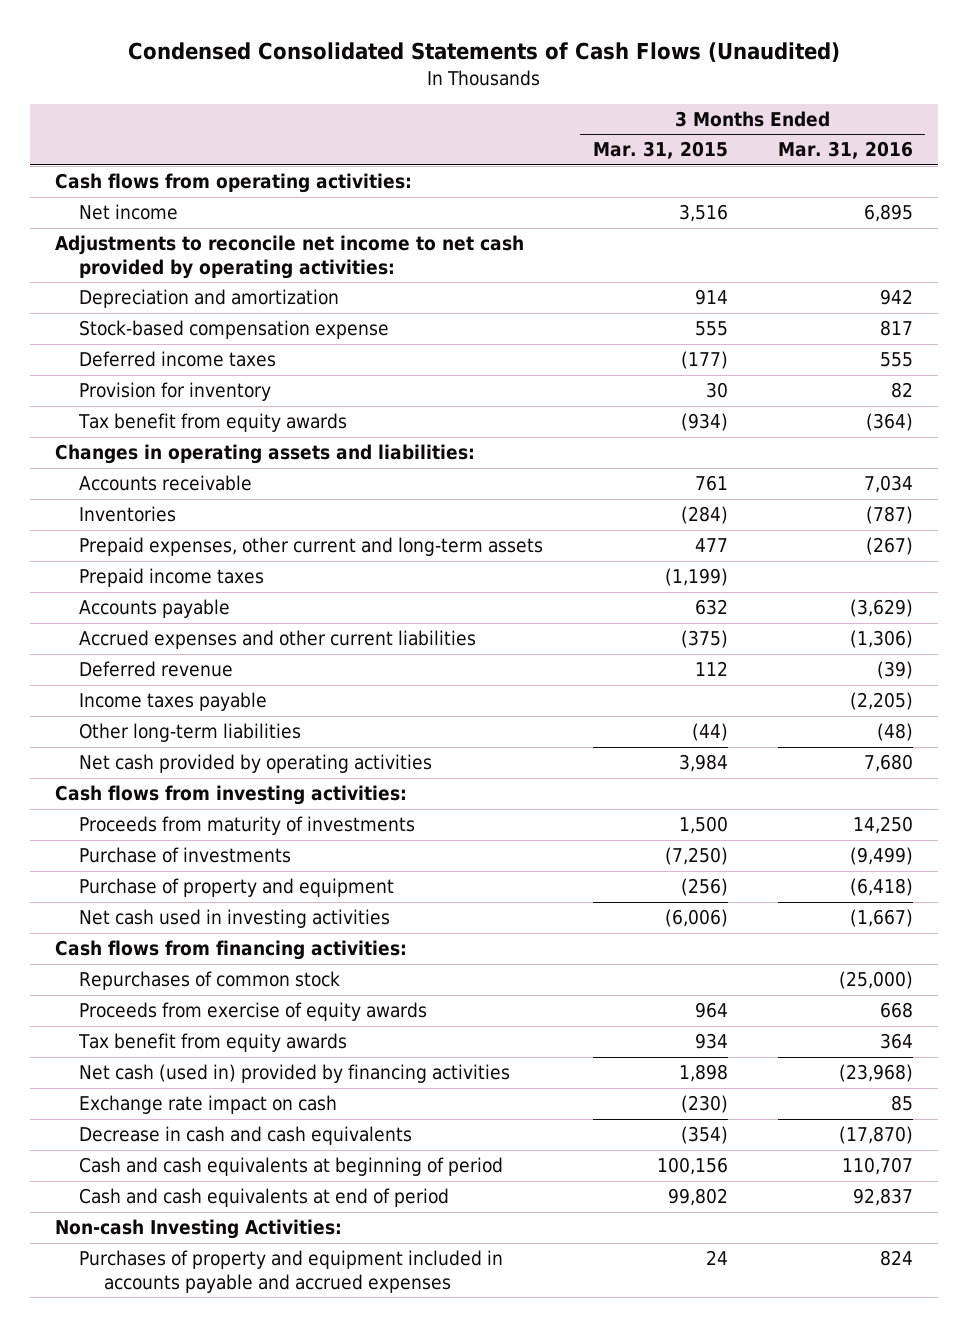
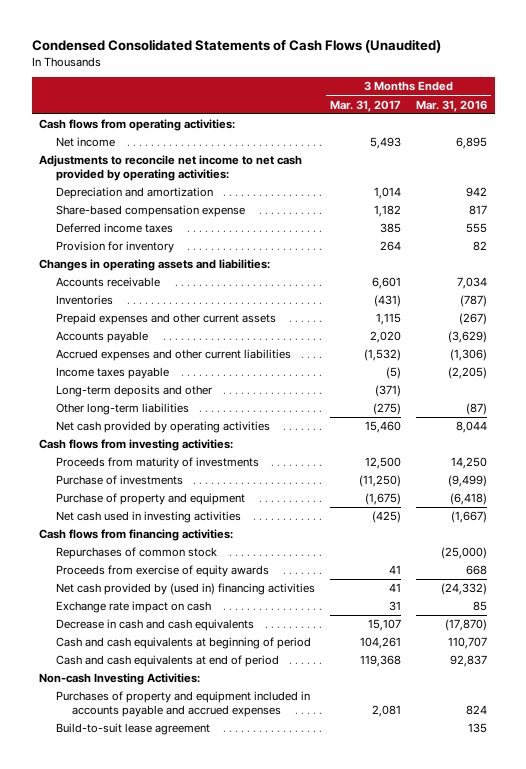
- | 3 Months Ended Mar. 31, 2015 | 3 Months Ended Mar. 31, 2016
+ | 3 Months Ended Mar. 31, 2017 | 3 Months Ended Mar. 31, 2016
- Stock-based compensation expense | 555 | 817
+ Share-based compensation expense | 1,182 | 817
- Tax benefit from equity awards | (934) | (364)
- Prepaid expenses, other current and long-term assets | 477 | (267)
- Prepaid income taxes | (1,199) |
+ Prepaid expenses and other current assets | 1,115 | (267)
- Deferred revenue | 112 | (39)
- Other long-term liabilities | (44) | (48)
- Net cash provided by operating activities | 3,984 | 7,680
+ Long-term deposits and other | (371) |
+ Other long-term liabilities | (275) | (87)
+ Net cash provided by operating activities | 15,460 | 8,044
- Tax benefit from equity awards | 934 | 364
- Net cash (used in) provided by financing activities | 1,898 | (23,968)
+ Net cash provided by (used in) financing activities | 41 | (24,332)
+ Build-to-suit lease agreement | | 135

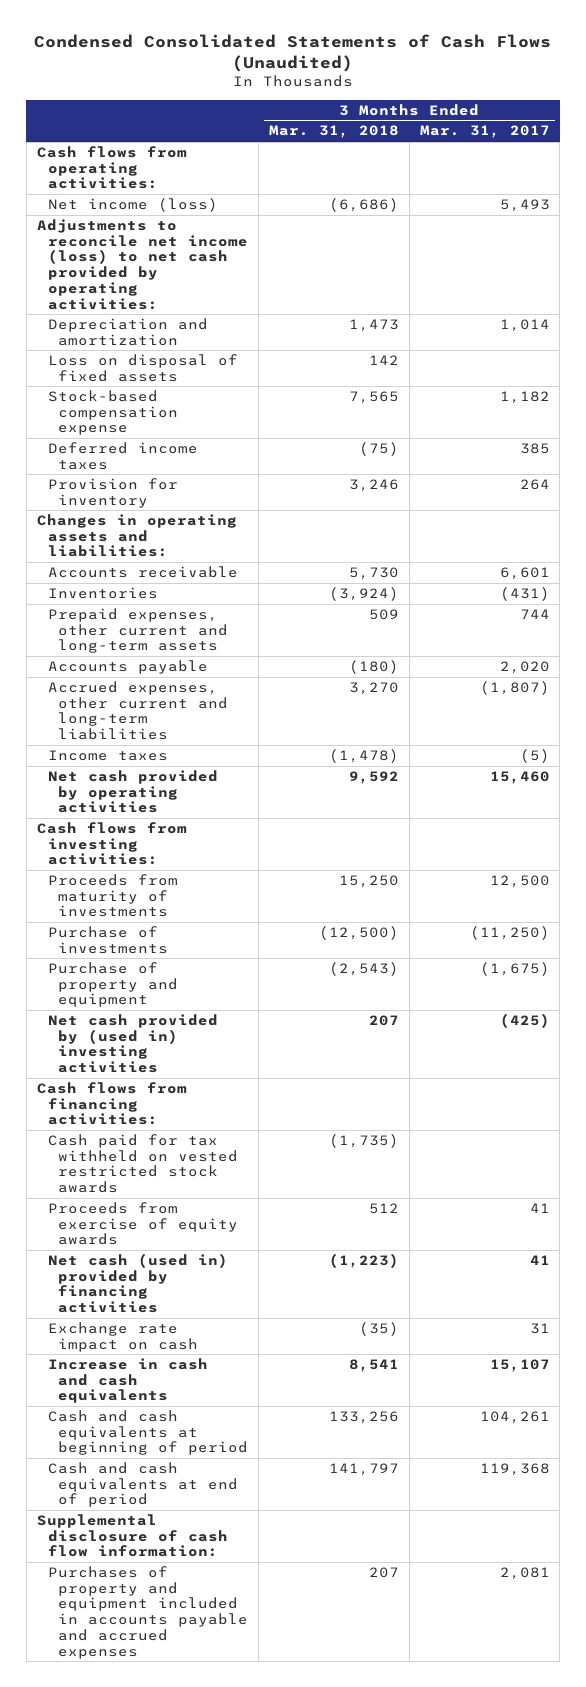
- | 3 Months Ended Mar. 31, 2017 | 3 Months Ended Mar. 31, 2016
+ | 3 Months Ended Mar. 31, 2018 | 3 Months Ended Mar. 31, 2017
- Net income | 5,493 | 6,895
- Adjustments to reconcile net income to net cash provided by operating activities:
+ Net income (loss) | (6,686) | 5,493
+ Adjustments to reconcile net income (loss) to net cash provided by operating activities:
- Share-based compensation expense | 1,182 | 817
+ Loss on disposal of fixed assets | 142 |
+ Stock-based compensation expense | 7,565 | 1,182
- Prepaid expenses and other current assets | 1,115 | (267)
+ Prepaid expenses, other current and long-term assets | 509 | 744
- Accrued expenses and other current liabilities | (1,532) | (1,306)
- Income taxes payable | (5) | (2,205)
- Long-term deposits and other | (371) |
- Other long-term liabilities | (275) | (87)
+ Accrued expenses, other current and long-term liabilities | 3,270 | (1,807)
+ Income taxes | (1,478) | (5)
- Net cash used in investing activities | (425) | (1,667)
+ Net cash provided by (used in) investing activities | 207 | (425)
- Repurchases of common stock | | (25,000)
+ Cash paid for tax withheld on vested restricted stock awards | (1,735) |
- Net cash provided by (used in) financing activities | 41 | (24,332)
+ Net cash (used in) provided by financing activities | (1,223) | 41
- Decrease in cash and cash equivalents | 15,107 | (17,870)
+ Increase in cash and cash equivalents | 8,541 | 15,107
- Non-cash Investing Activities:
+ Supplemental disclosure of cash flow information:
- Build-to-suit lease agreement | | 135

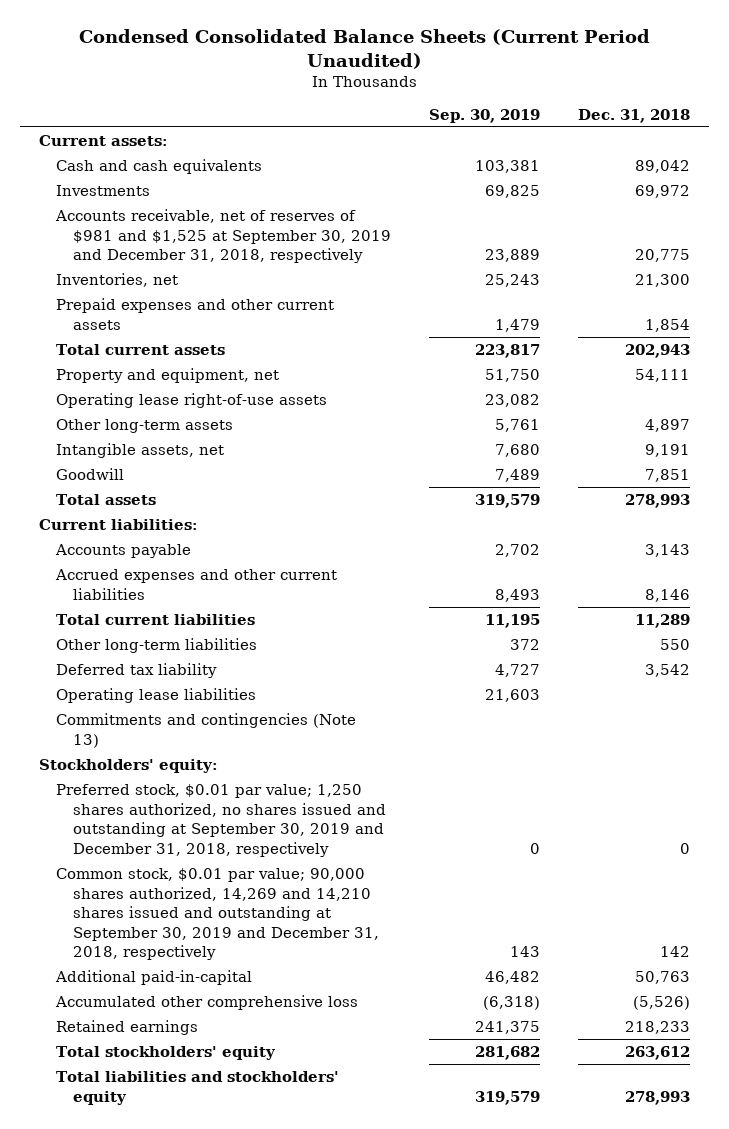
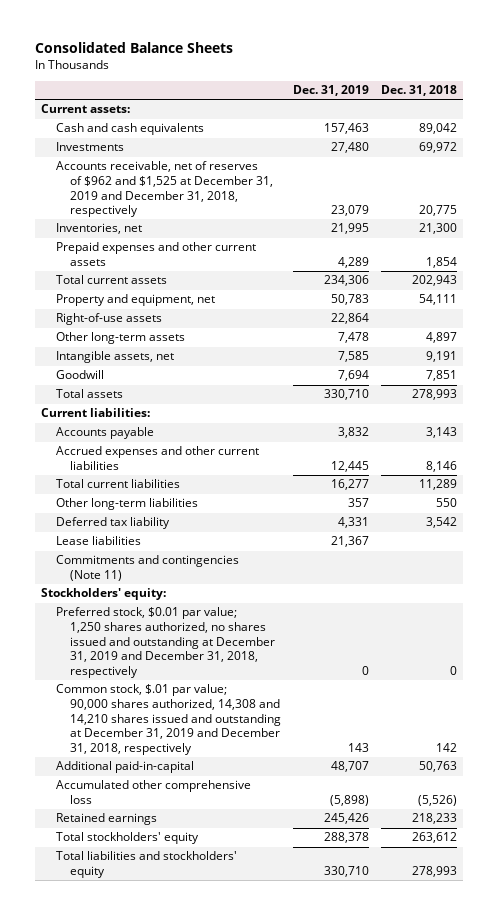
- Condensed Consolidated Balance Sheets (Current Period Unaudited)
+ Consolidated Balance Sheets
- | Sep. 30, 2019 | Dec. 31, 2018
+ | Dec. 31, 2019 | Dec. 31, 2018
- Accounts receivable, net of reserves of $981 and $1,525 at September 30, 2019 and December 31, 2018, respectively | 23,889 | 20,775
+ Accounts receivable, net of reserves of $962 and $1,525 at December 31, 2019 and December 31, 2018, respectively | 23,079 | 20,775
- Operating lease right-of-use assets | 23,082 |
+ Right-of-use assets | 22,864 |
- Operating lease liabilities | 21,603 |
- Commitments and contingencies (Note 13)
+ Lease liabilities | 21,367 |
+ Commitments and contingencies (Note 11)
- Preferred stock, $0.01 par value; 1,250 shares authorized, no shares issued and outstanding at September 30, 2019 and December 31, 2018, respectively | 0 | 0
- Common stock, $0.01 par value; 90,000 shares authorized, 14,269 and 14,210 shares issued and outstanding at September 30, 2019 and December 31, 2018, respectively | 143 | 142
+ Preferred stock, $0.01 par value; 1,250 shares authorized, no shares issued and outstanding at December 31, 2019 and December 31, 2018, respectively | 0 | 0
+ Common stock, $.01 par value; 90,000 shares authorized, 14,308 and 14,210 shares issued and outstanding at December 31, 2019 and December 31, 2018, respectively | 143 | 142

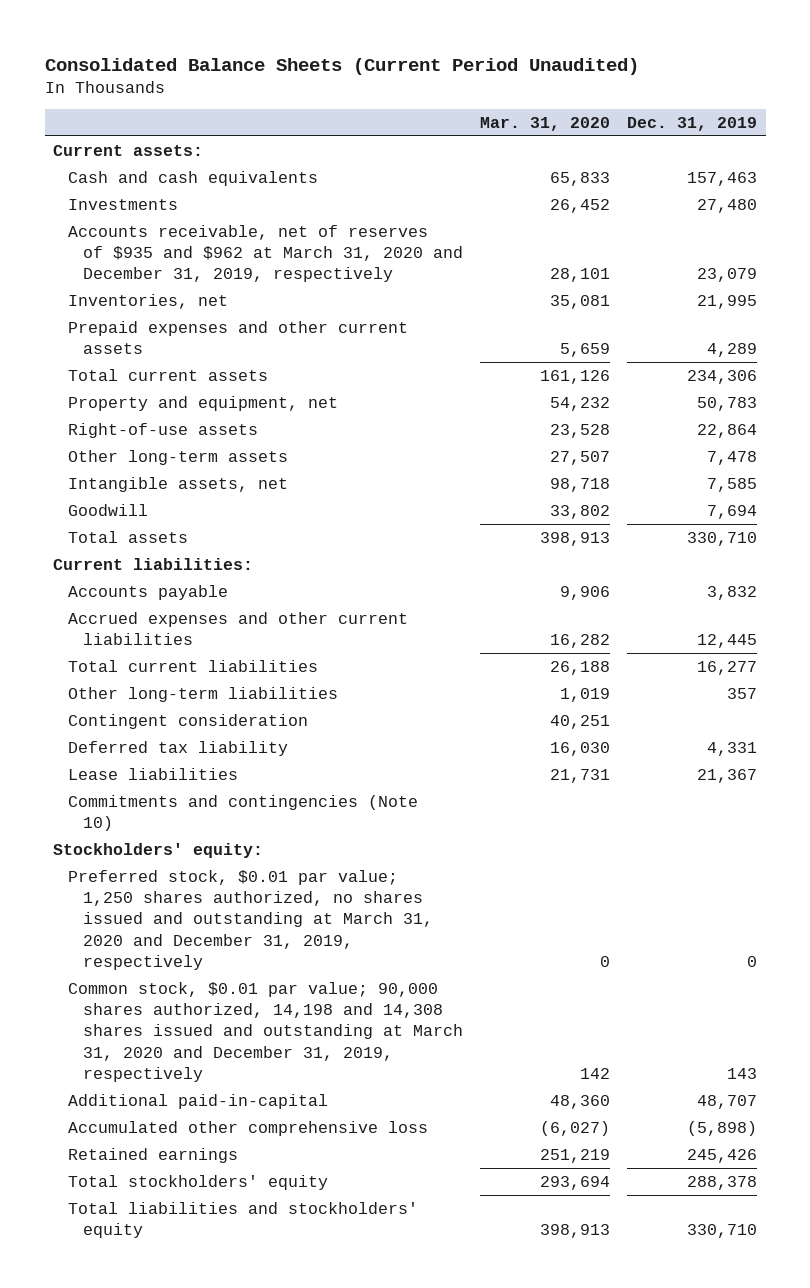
- Consolidated Balance Sheets
+ Consolidated Balance Sheets (Current Period Unaudited)
- | Dec. 31, 2019 | Dec. 31, 2018
+ | Mar. 31, 2020 | Dec. 31, 2019
- Accounts receivable, net of reserves of $962 and $1,525 at December 31, 2019 and December 31, 2018, respectively | 23,079 | 20,775
+ Accounts receivable, net of reserves of $935 and $962 at March 31, 2020 and December 31, 2019, respectively | 28,101 | 23,079
+ Contingent consideration | 40,251 |
- Commitments and contingencies (Note 11)
+ Commitments and contingencies (Note 10)
- Preferred stock, $0.01 par value; 1,250 shares authorized, no shares issued and outstanding at December 31, 2019 and December 31, 2018, respectively | 0 | 0
- Common stock, $.01 par value; 90,000 shares authorized, 14,308 and 14,210 shares issued and outstanding at December 31, 2019 and December 31, 2018, respectively | 143 | 142
+ Preferred stock, $0.01 par value; 1,250 shares authorized, no shares issued and outstanding at March 31, 2020 and December 31, 2019, respectively | 0 | 0
+ Common stock, $0.01 par value; 90,000 shares authorized, 14,198 and 14,308 shares issued and outstanding at March 31, 2020 and December 31, 2019, respectively | 142 | 143

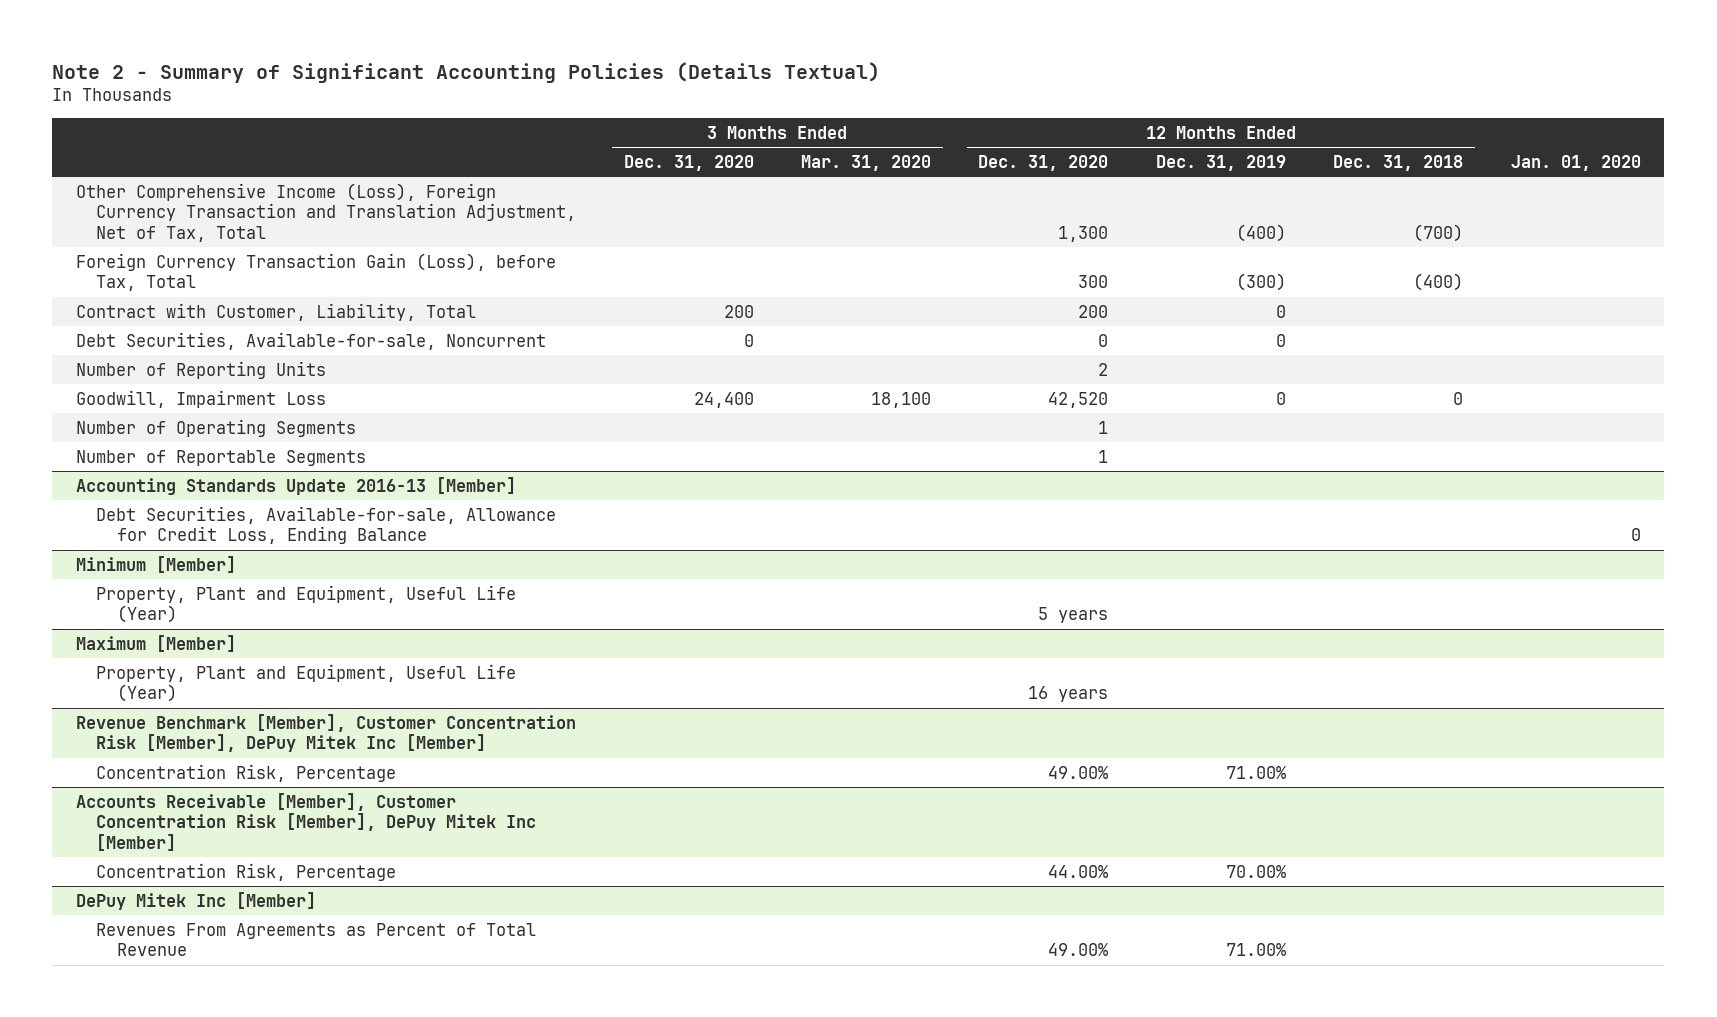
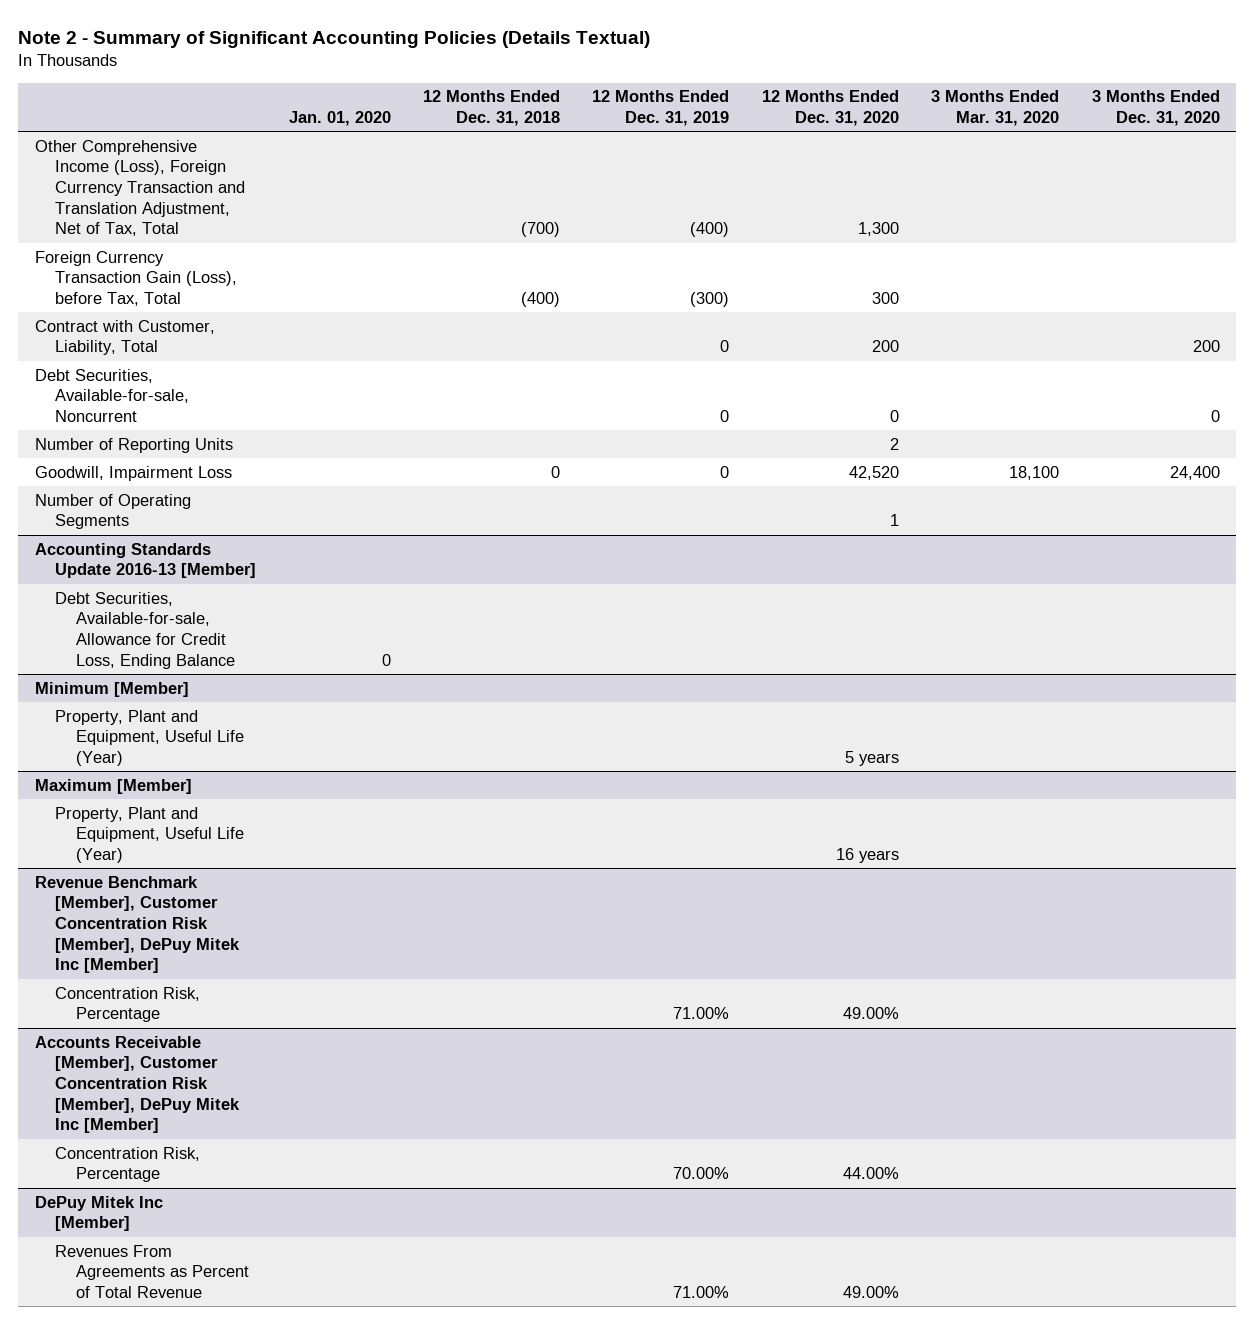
- | 3 Months Ended Dec. 31, 2020 | 3 Months Ended Mar. 31, 2020 | 12 Months Ended Dec. 31, 2020 | 12 Months Ended Dec. 31, 2019 | 12 Months Ended Dec. 31, 2018 | Jan. 01, 2020
+ | Jan. 01, 2020 | 12 Months Ended Dec. 31, 2018 | 12 Months Ended Dec. 31, 2019 | 12 Months Ended Dec. 31, 2020 | 3 Months Ended Mar. 31, 2020 | 3 Months Ended Dec. 31, 2020
- Number of Reportable Segments | | | 1 | | |

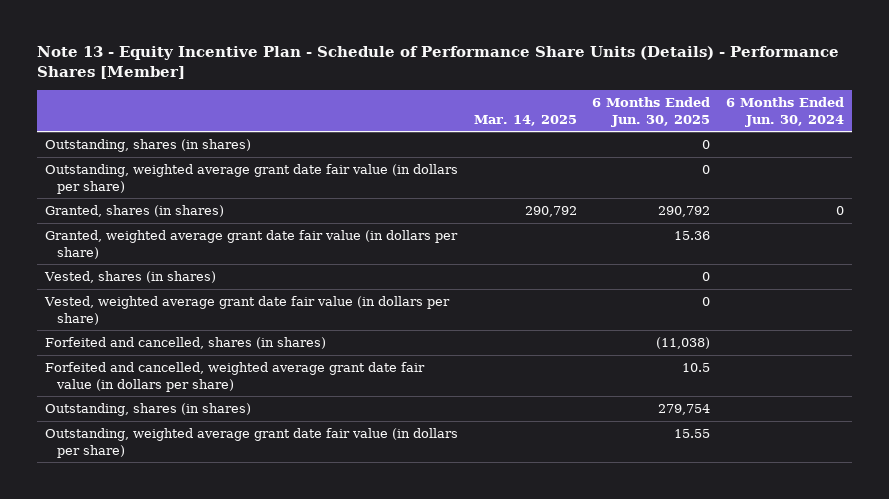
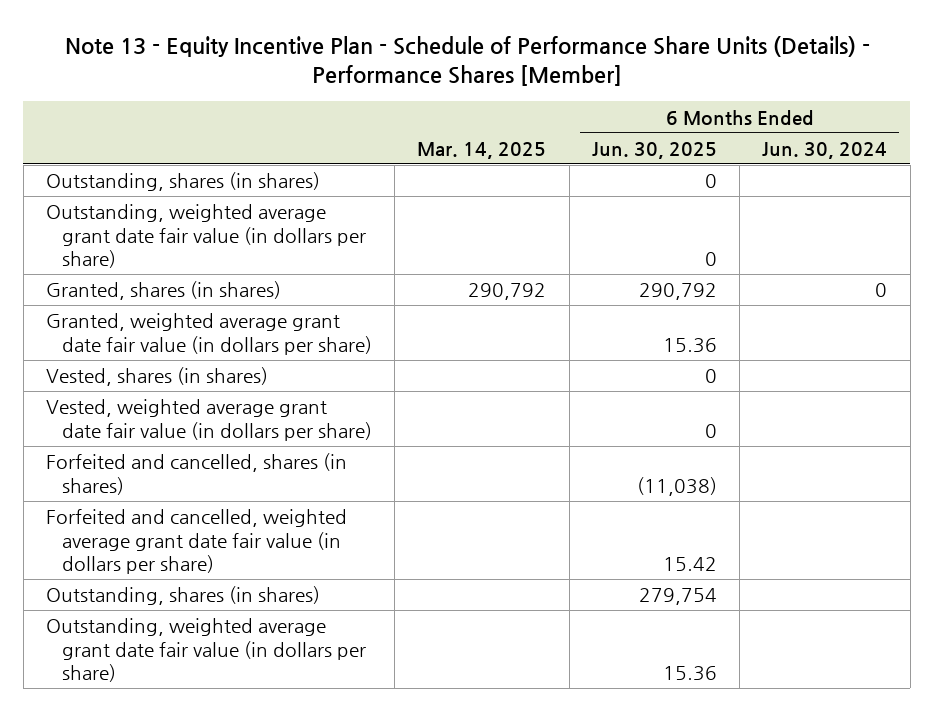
- Forfeited and cancelled, weighted average grant date fair value (in dollars per share) | | 10.5 |
+ Forfeited and cancelled, weighted average grant date fair value (in dollars per share) | | 15.42 |
- Outstanding, weighted average grant date fair value (in dollars per share) | | 15.55 |
+ Outstanding, weighted average grant date fair value (in dollars per share) | | 15.36 |

